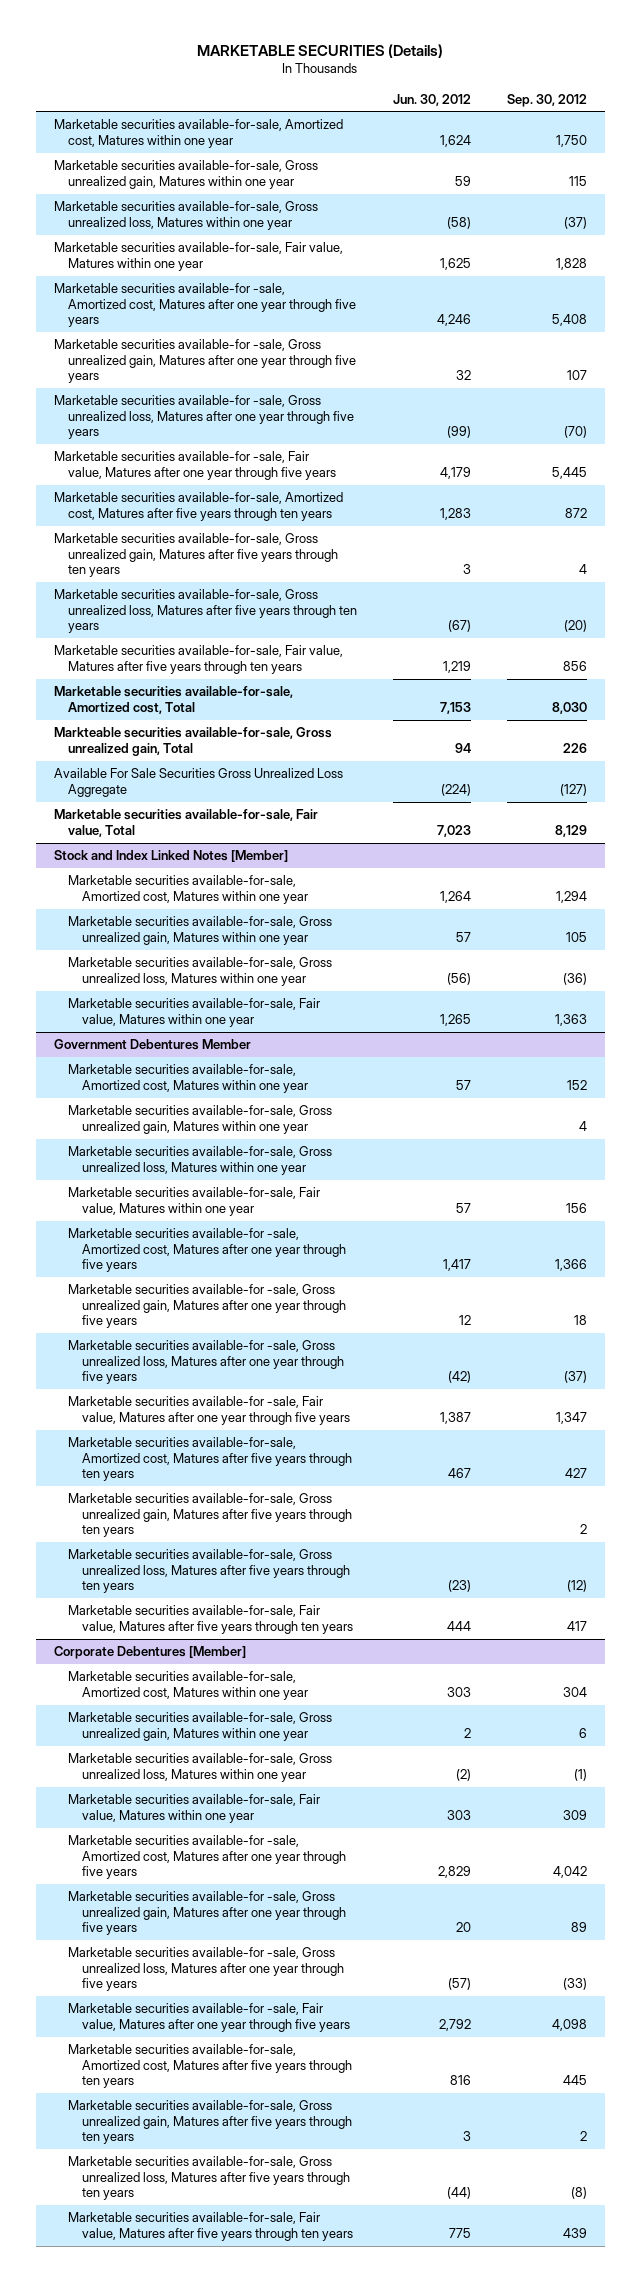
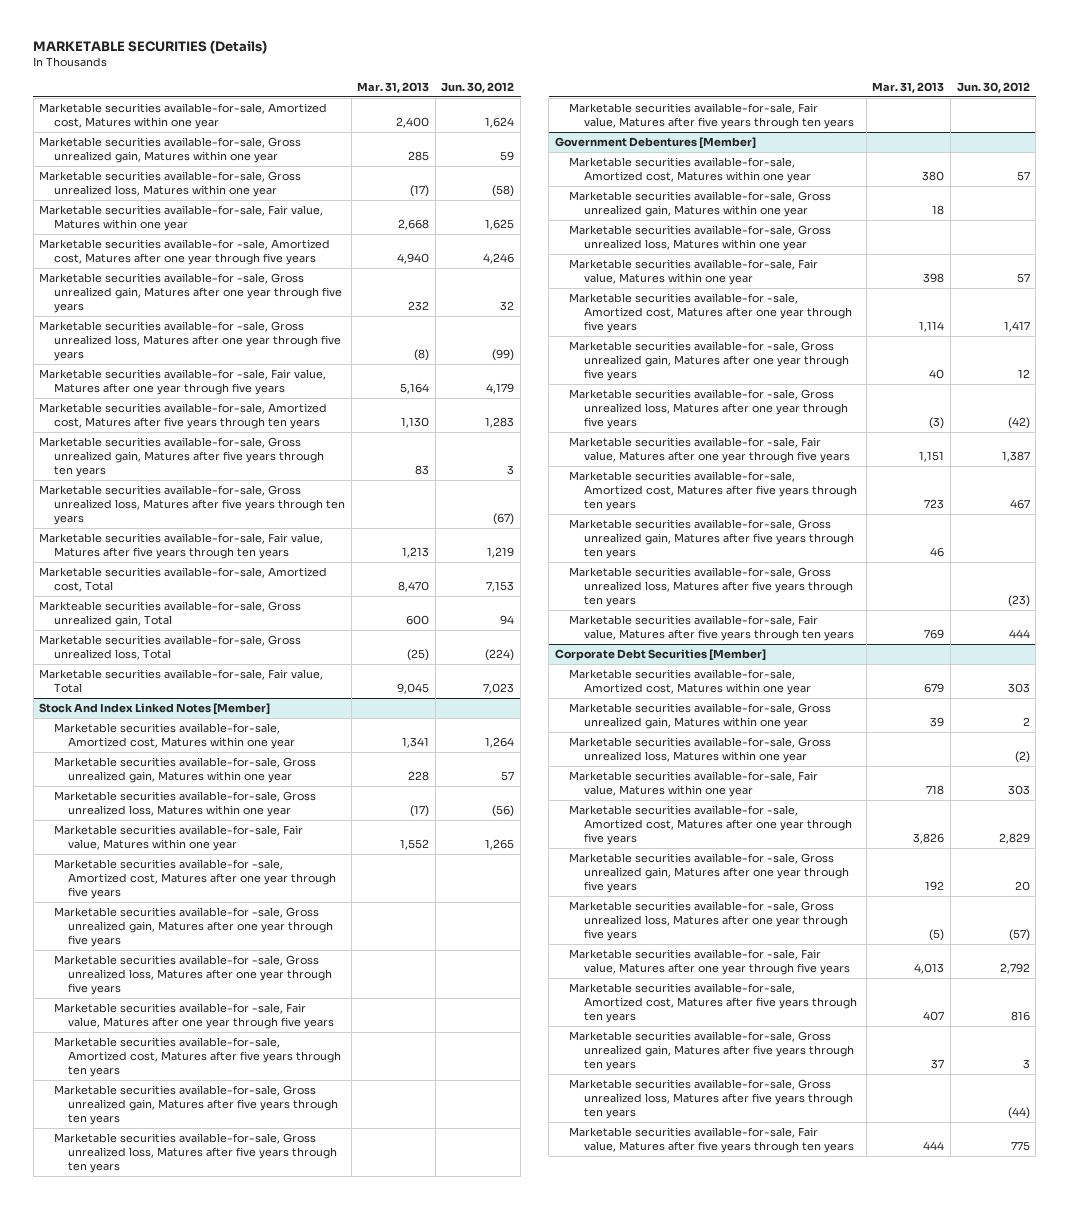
- | Jun. 30, 2012 | Sep. 30, 2012
+ | Mar. 31, 2013 | Jun. 30, 2012
- Available For Sale Securities Gross Unrealized Loss Aggregate | (224) | (127)
+ Marketable securities available-for-sale, Gross unrealized loss, Total | (25) | (224)
- Stock and Index Linked Notes [Member]
+ Stock And Index Linked Notes [Member]
- Government Debentures Member
+ Marketable securities available-for -sale, Amortized cost, Matures after one year through five years
+ Marketable securities available-for -sale, Gross unrealized gain, Matures after one year through five years
+ Marketable securities available-for -sale, Gross unrealized loss, Matures after one year through five years
+ Marketable securities available-for -sale, Fair value, Matures after one year through five years
+ Marketable securities available-for-sale, Amortized cost, Matures after five years through ten years
+ Marketable securities available-for-sale, Gross unrealized gain, Matures after five years through ten years
+ Marketable securities available-for-sale, Gross unrealized loss, Matures after five years through ten years
+ Marketable securities available-for-sale, Fair value, Matures after five years through ten years
+ Government Debentures [Member]
- Corporate Debentures [Member]
+ Corporate Debt Securities [Member]

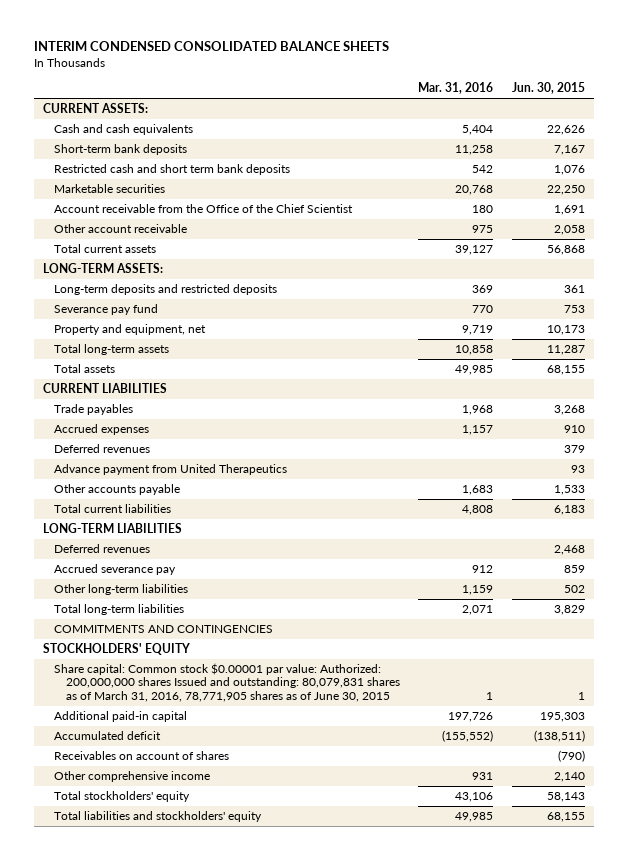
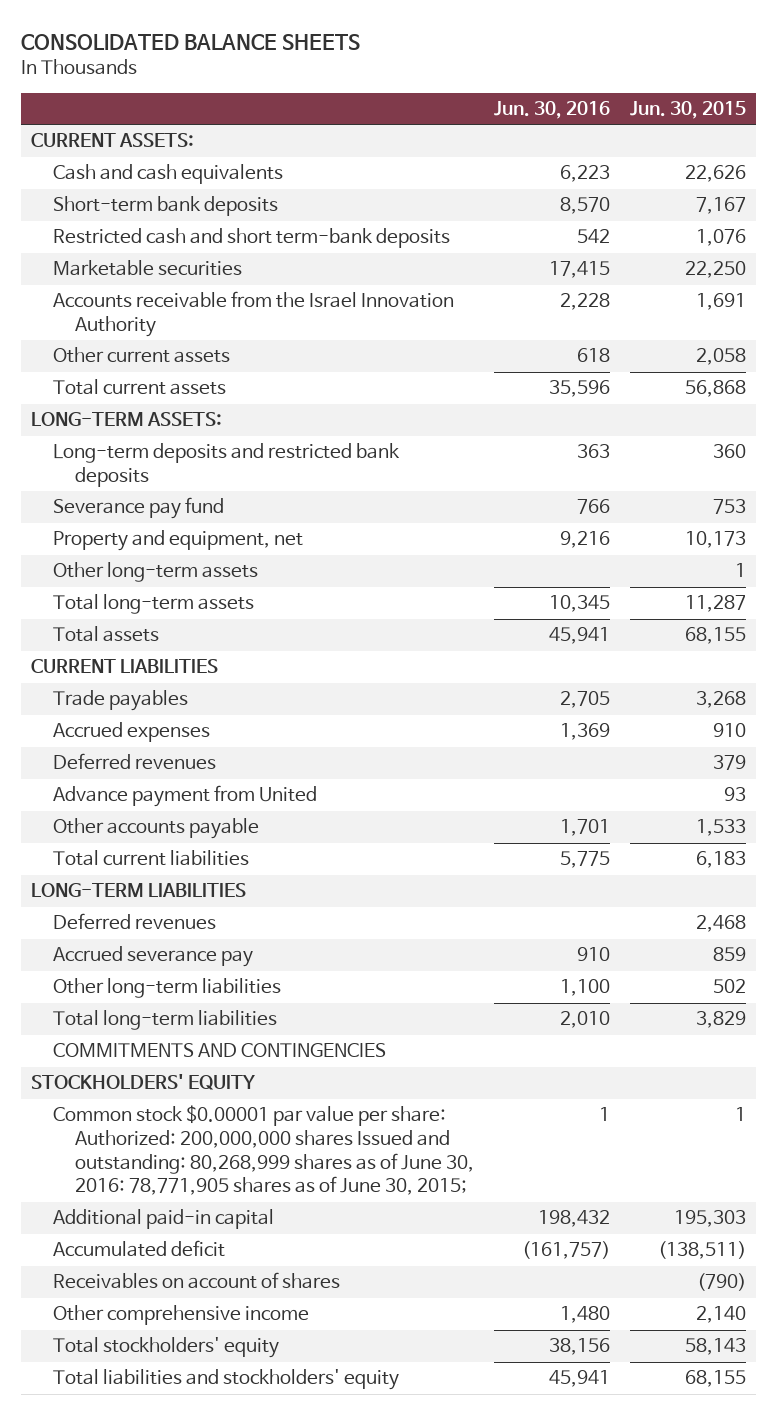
- INTERIM CONDENSED CONSOLIDATED BALANCE SHEETS
+ CONSOLIDATED BALANCE SHEETS
- | Mar. 31, 2016 | Jun. 30, 2015
+ | Jun. 30, 2016 | Jun. 30, 2015
- Restricted cash and short term bank deposits | 542 | 1,076
+ Restricted cash and short term-bank deposits | 542 | 1,076
- Account receivable from the Office of the Chief Scientist | 180 | 1,691
- Other account receivable | 975 | 2,058
+ Accounts receivable from the Israel Innovation Authority | 2,228 | 1,691
+ Other current assets | 618 | 2,058
- Long-term deposits and restricted deposits | 369 | 361
+ Long-term deposits and restricted bank deposits | 363 | 360
+ Other long-term assets | | 1
- Advance payment from United Therapeutics | | 93
+ Advance payment from United | | 93
- Share capital: Common stock $0.00001 par value: Authorized: 200,000,000 shares Issued and outstanding: 80,079,831 shares as of March 31, 2016, 78,771,905 shares as of June 30, 2015 | 1 | 1
+ Common stock $0.00001 par value per share: Authorized: 200,000,000 shares Issued and outstanding: 80,268,999 shares as of June 30, 2016: 78,771,905 shares as of June 30, 2015; | 1 | 1

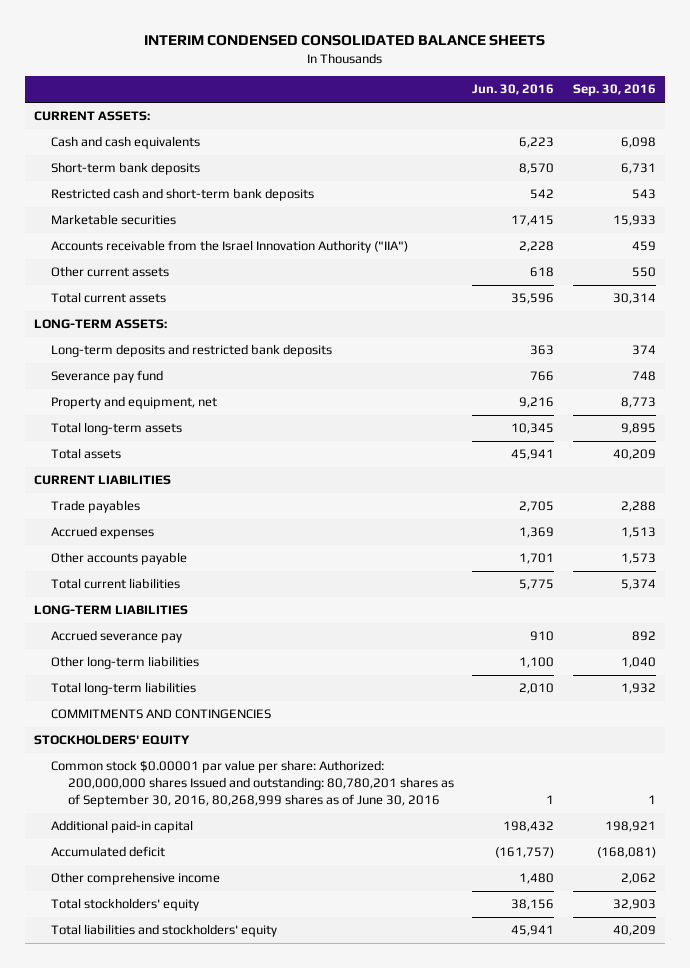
- CONSOLIDATED BALANCE SHEETS
+ INTERIM CONDENSED CONSOLIDATED BALANCE SHEETS
- | Jun. 30, 2016 | Jun. 30, 2015
+ | Jun. 30, 2016 | Sep. 30, 2016
- Restricted cash and short term-bank deposits | 542 | 1,076
+ Restricted cash and short-term bank deposits | 542 | 543
- Accounts receivable from the Israel Innovation Authority | 2,228 | 1,691
+ Accounts receivable from the Israel Innovation Authority ("IIA") | 2,228 | 459
- Other long-term assets | | 1
- Deferred revenues | | 379
- Advance payment from United | | 93
- Deferred revenues | | 2,468
- Common stock $0.00001 par value per share: Authorized: 200,000,000 shares Issued and outstanding: 80,268,999 shares as of June 30, 2016: 78,771,905 shares as of June 30, 2015; | 1 | 1
+ Common stock $0.00001 par value per share: Authorized: 200,000,000 shares Issued and outstanding: 80,780,201 shares as of September 30, 2016, 80,268,999 shares as of June 30, 2016 | 1 | 1
- Receivables on account of shares | | (790)

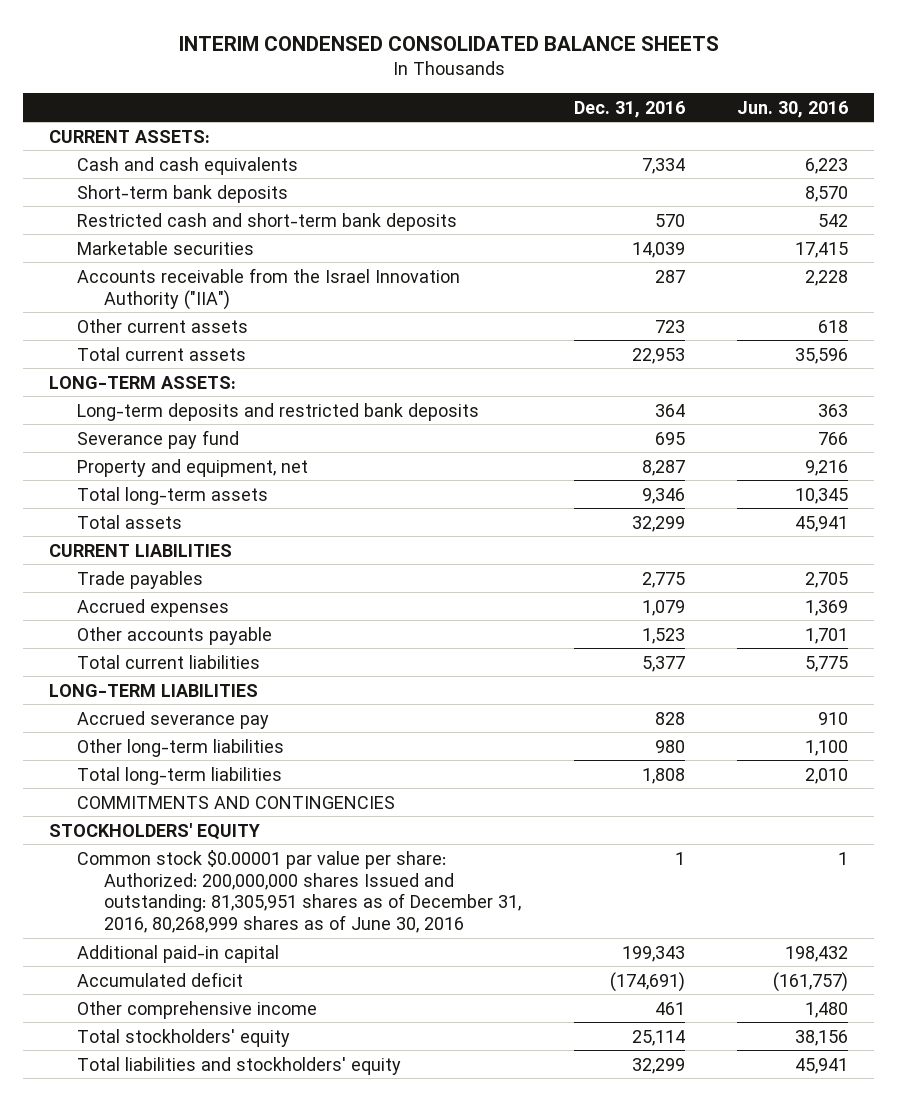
- | Jun. 30, 2016 | Sep. 30, 2016
+ | Dec. 31, 2016 | Jun. 30, 2016
- Common stock $0.00001 par value per share: Authorized: 200,000,000 shares Issued and outstanding: 80,780,201 shares as of September 30, 2016, 80,268,999 shares as of June 30, 2016 | 1 | 1
+ Common stock $0.00001 par value per share: Authorized: 200,000,000 shares Issued and outstanding: 81,305,951 shares as of December 31, 2016, 80,268,999 shares as of June 30, 2016 | 1 | 1

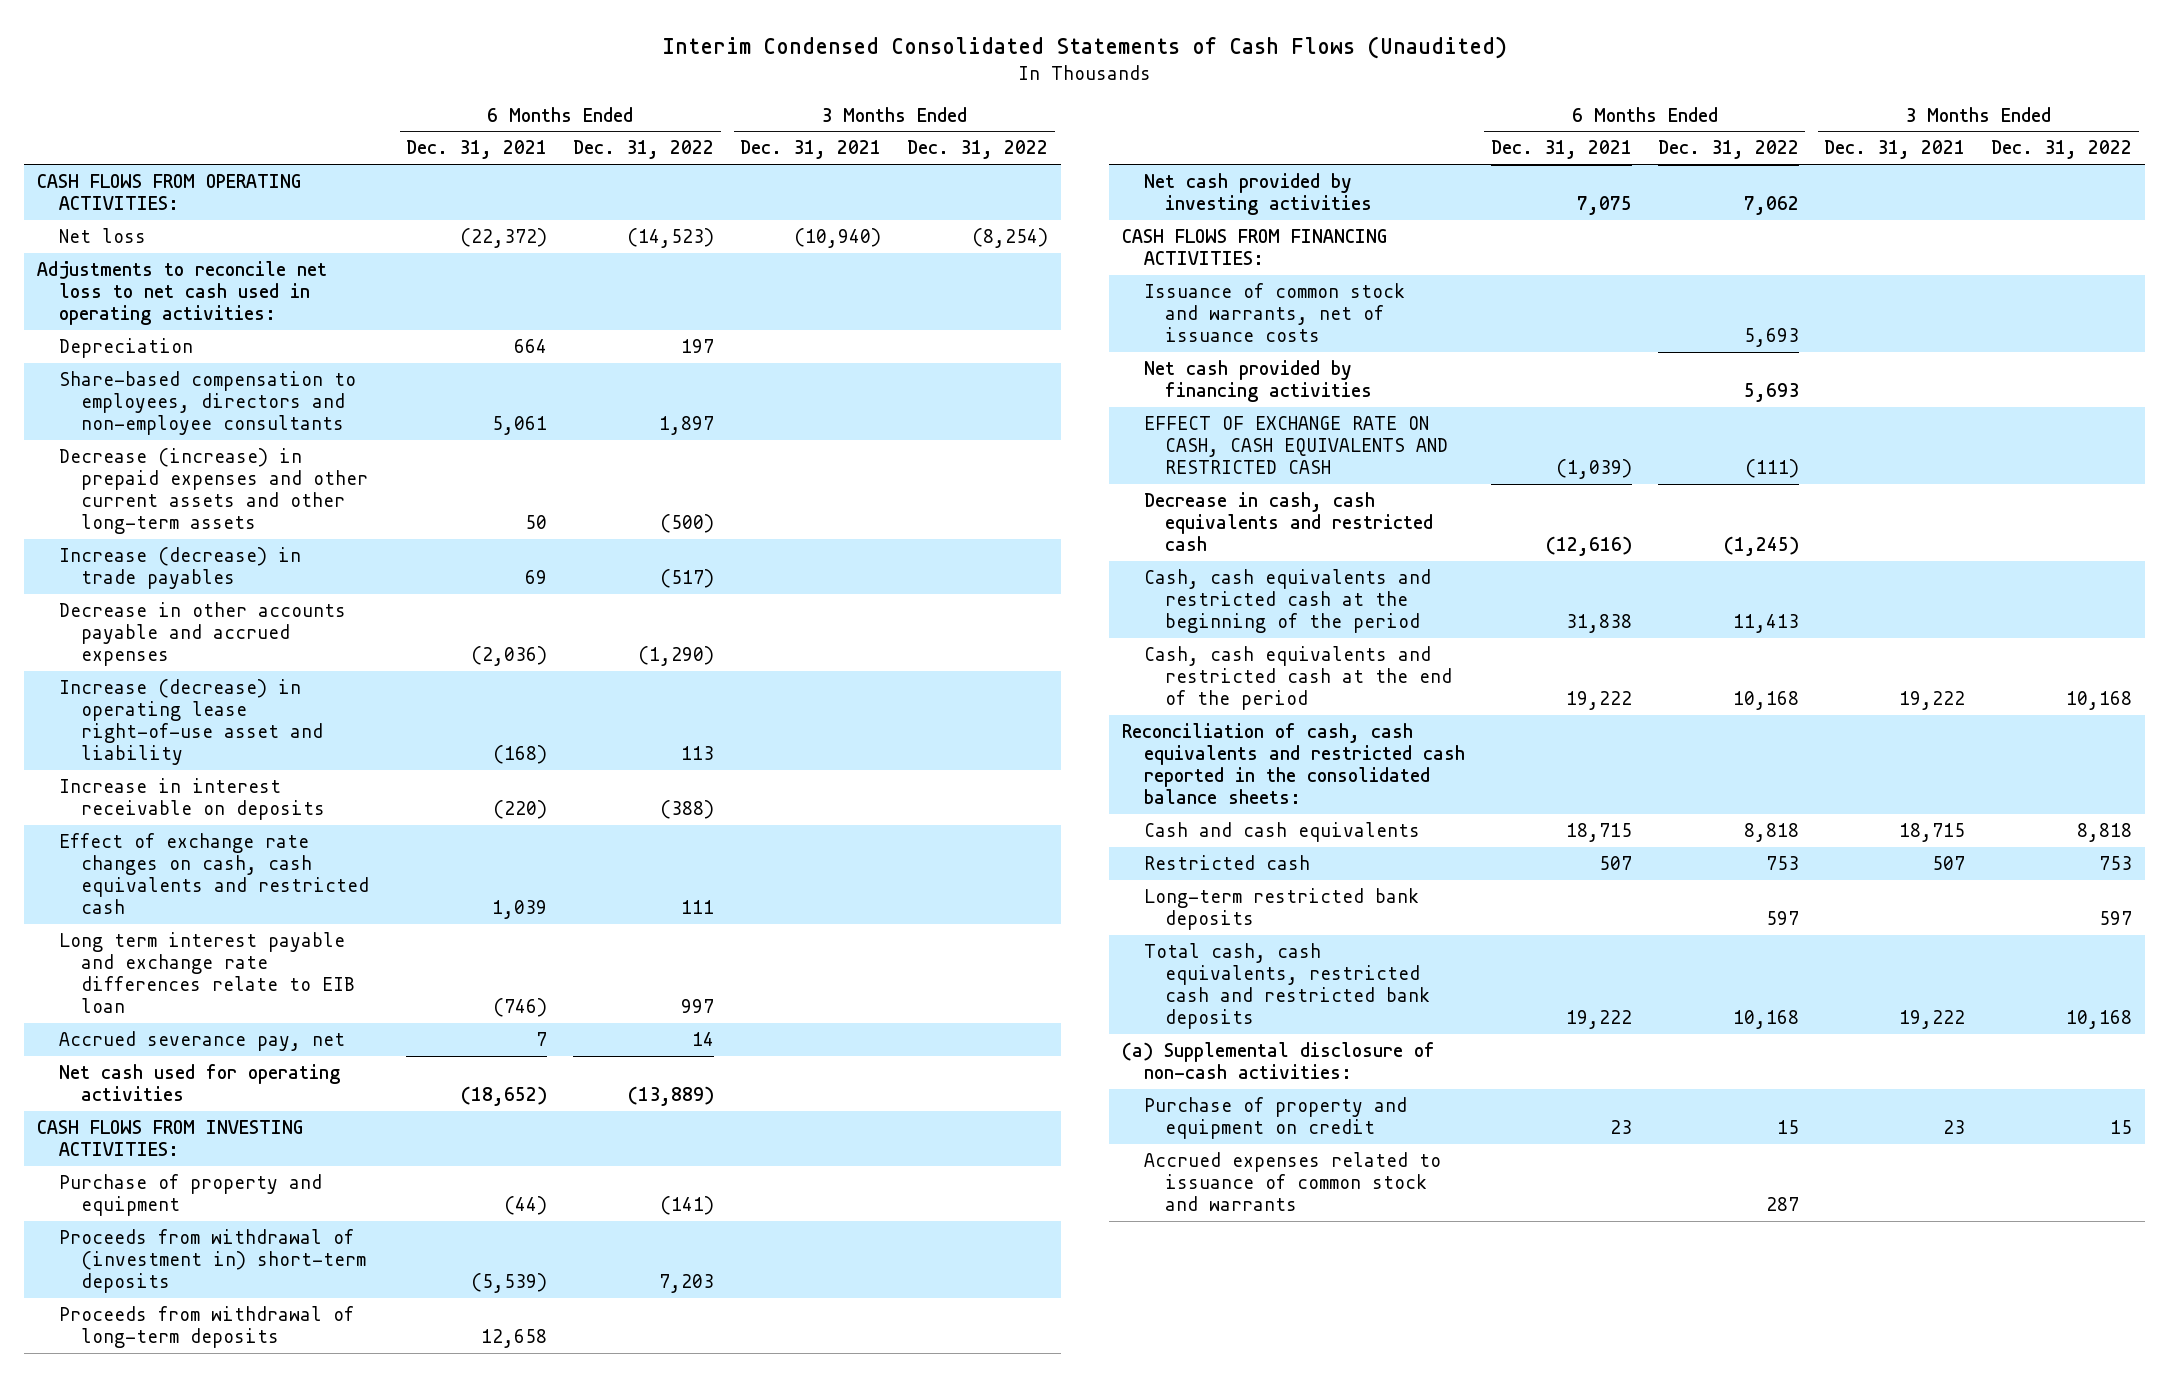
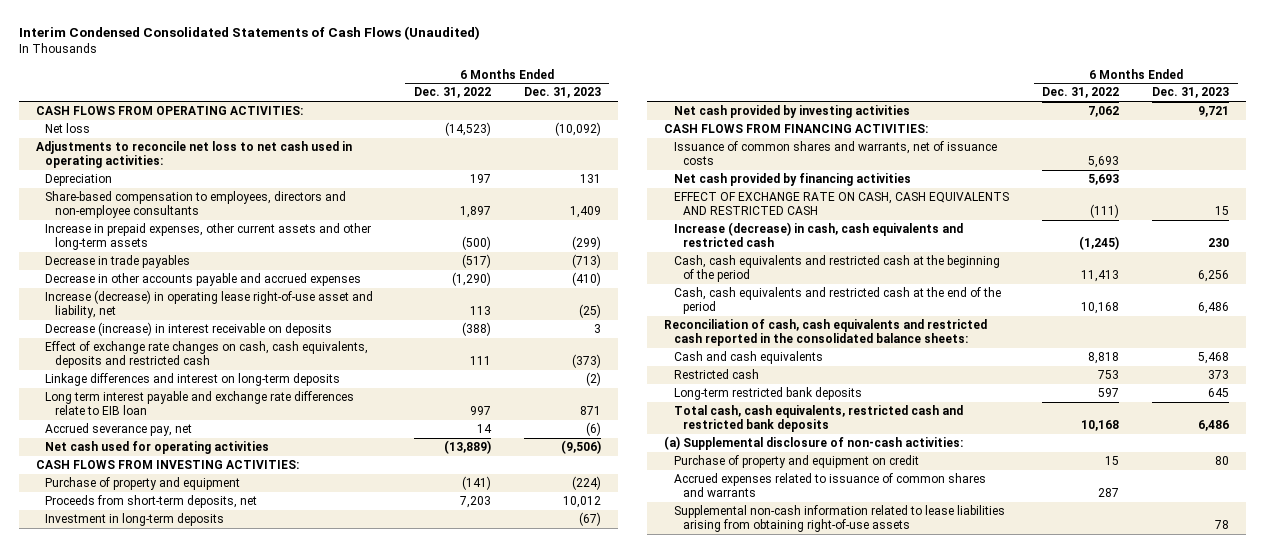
- | 6 Months Ended Dec. 31, 2021 | 6 Months Ended Dec. 31, 2022 | 3 Months Ended Dec. 31, 2021 | 3 Months Ended Dec. 31, 2022
+ | 6 Months Ended Dec. 31, 2022 | 6 Months Ended Dec. 31, 2023
- Decrease (increase) in prepaid expenses and other current assets and other long-term assets | 50 | (500) | |
- Increase (decrease) in trade payables | 69 | (517) | |
+ Increase in prepaid expenses, other current assets and other long-term assets | (500) | (299)
+ Decrease in trade payables | (517) | (713)
- Increase (decrease) in operating lease right-of-use asset and liability | (168) | 113 | |
- Increase in interest receivable on deposits | (220) | (388) | |
- Effect of exchange rate changes on cash, cash equivalents and restricted cash | 1,039 | 111 | |
+ Increase (decrease) in operating lease right-of-use asset and liability, net | 113 | (25)
+ Decrease (increase) in interest receivable on deposits | (388) | 3
+ Effect of exchange rate changes on cash, cash equivalents, deposits and restricted cash | 111 | (373)
+ Linkage differences and interest on long-term deposits | | (2)
- Proceeds from withdrawal of (investment in) short-term deposits | (5,539) | 7,203 | |
- Proceeds from withdrawal of long-term deposits | 12,658 | | |
+ Proceeds from short-term deposits, net | 7,203 | 10,012
+ Investment in long-term deposits | | (67)
- Issuance of common stock and warrants, net of issuance costs | | 5,693 | |
+ Issuance of common shares and warrants, net of issuance costs | 5,693 |
- Decrease in cash, cash equivalents and restricted cash | (12,616) | (1,245) | |
+ Increase (decrease) in cash, cash equivalents and restricted cash | (1,245) | 230
- Accrued expenses related to issuance of common stock and warrants | | 287 | |
+ Accrued expenses related to issuance of common shares and warrants | 287 |
+ Supplemental non-cash information related to lease liabilities arising from obtaining right-of-use assets | | 78

